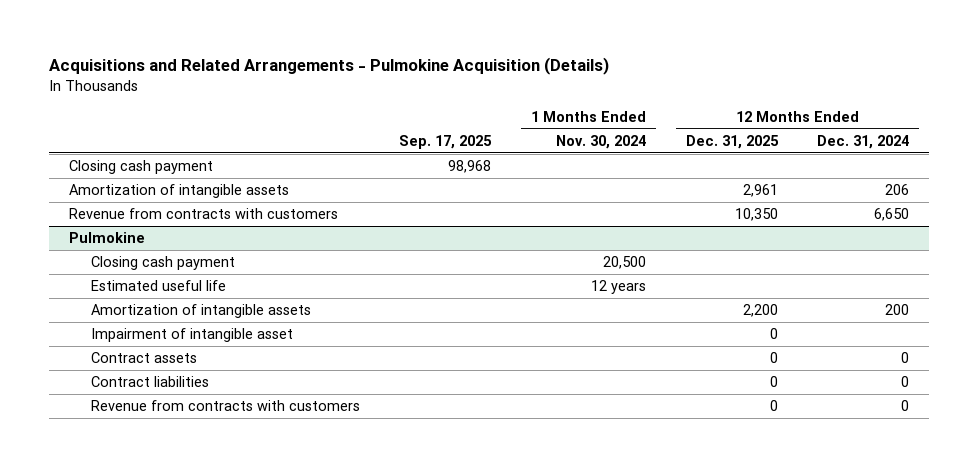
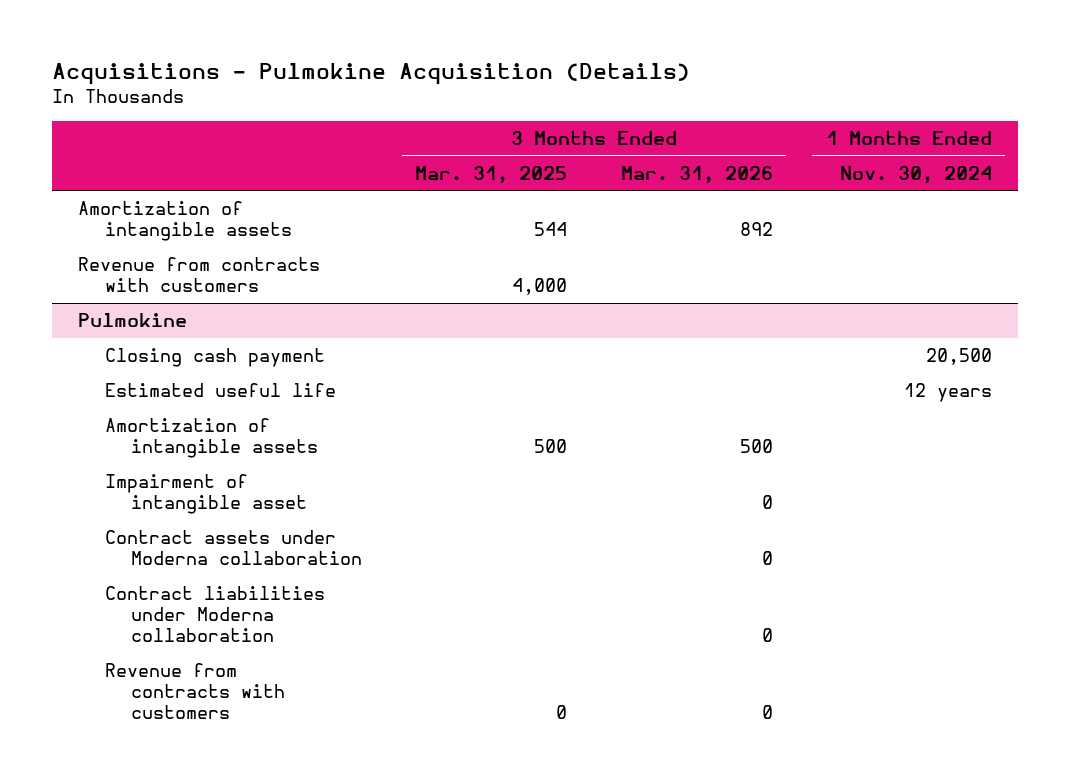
- Acquisitions and Related Arrangements - Pulmokine Acquisition (Details)
+ Acquisitions - Pulmokine Acquisition (Details)
- | Sep. 17, 2025 | 1 Months Ended Nov. 30, 2024 | 12 Months Ended Dec. 31, 2025 | 12 Months Ended Dec. 31, 2024
+ | 3 Months Ended Mar. 31, 2025 | 3 Months Ended Mar. 31, 2026 | 1 Months Ended Nov. 30, 2024
- Closing cash payment | 98,968 | | |
@ Pulmokine
- Contract assets | | | 0 | 0
- Contract liabilities | | | 0 | 0
+ Contract assets under Moderna collaboration | | 0 |
+ Contract liabilities under Moderna collaboration | | 0 |

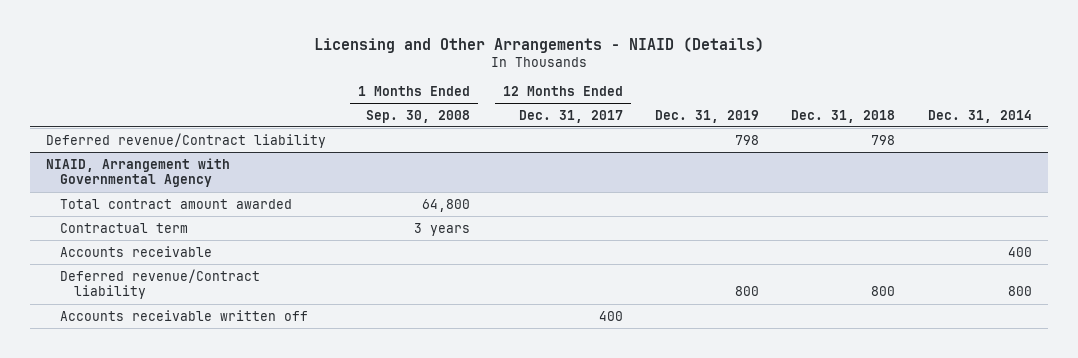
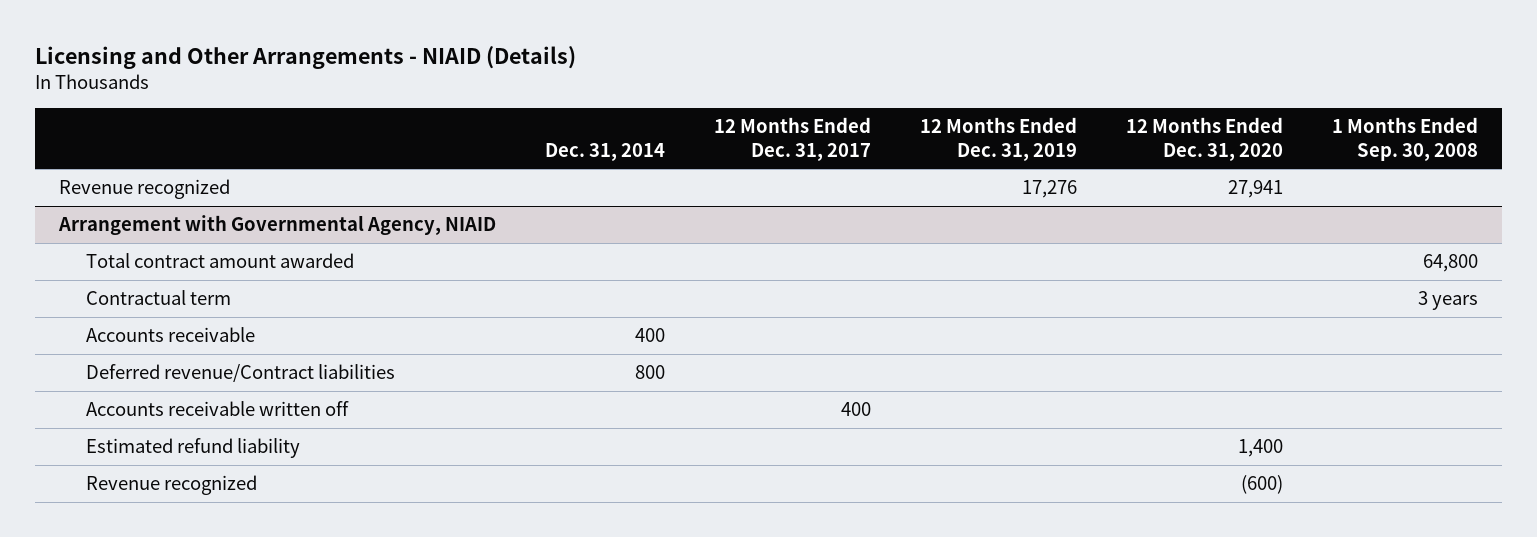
- | 1 Months Ended Sep. 30, 2008 | 12 Months Ended Dec. 31, 2017 | Dec. 31, 2019 | Dec. 31, 2018 | Dec. 31, 2014
+ | Dec. 31, 2014 | 12 Months Ended Dec. 31, 2017 | 12 Months Ended Dec. 31, 2019 | 12 Months Ended Dec. 31, 2020 | 1 Months Ended Sep. 30, 2008
- Deferred revenue/Contract liability | | | 798 | 798 |
- NIAID, Arrangement with Governmental Agency
+ Revenue recognized | | | 17,276 | 27,941 |
+ Arrangement with Governmental Agency, NIAID
- Deferred revenue/Contract liability | | | 800 | 800 | 800
+ Deferred revenue/Contract liabilities | 800 | | | |
+ Estimated refund liability | | | | 1,400 |
+ Revenue recognized | | | | (600) |

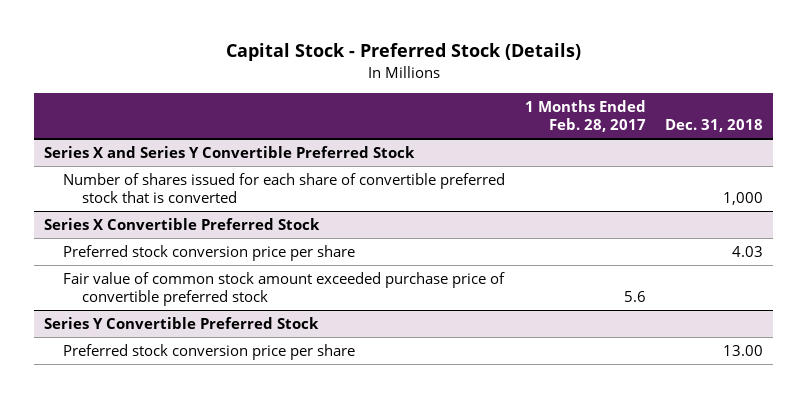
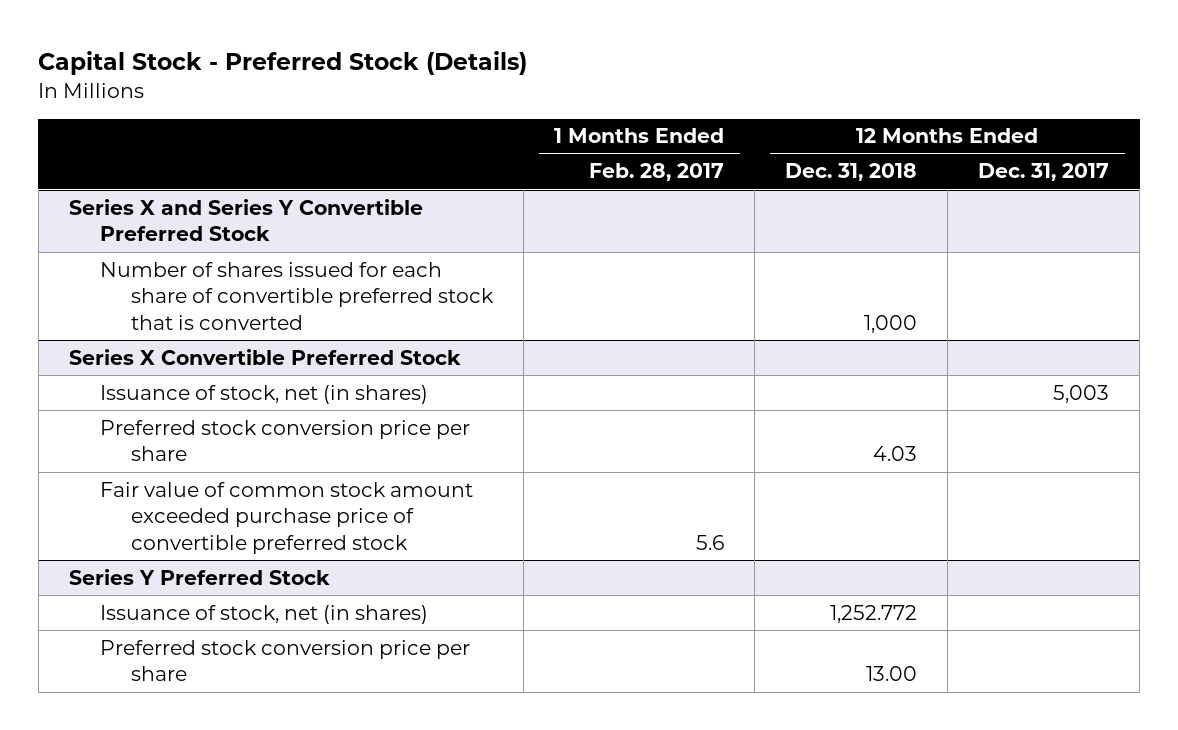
- | 1 Months Ended Feb. 28, 2017 | Dec. 31, 2018
+ | 1 Months Ended Feb. 28, 2017 | 12 Months Ended Dec. 31, 2018 | 12 Months Ended Dec. 31, 2017
@ Series X Convertible Preferred Stock
+ Issuance of stock, net (in shares) | | | 5,003
- Series Y Convertible Preferred Stock
+ Series Y Preferred Stock
+ Issuance of stock, net (in shares) | | 1,252.772 |

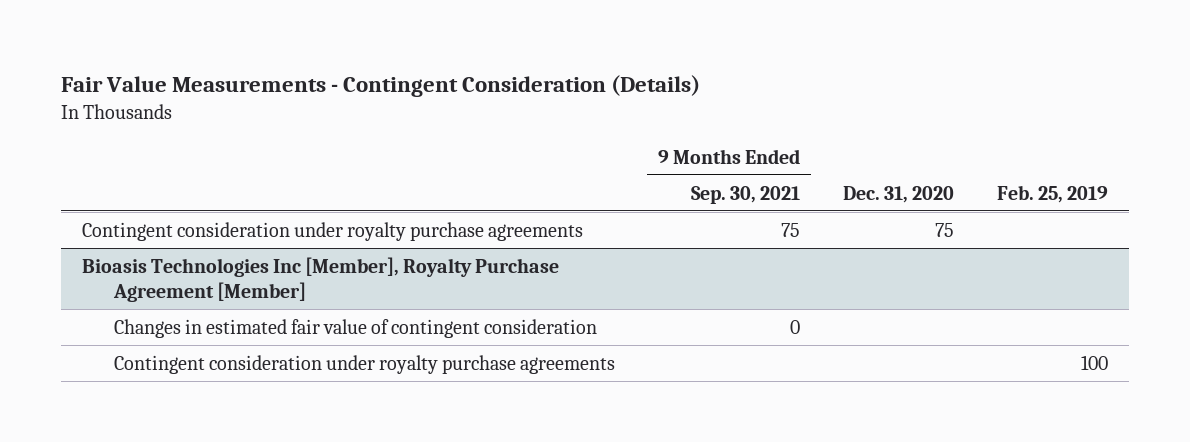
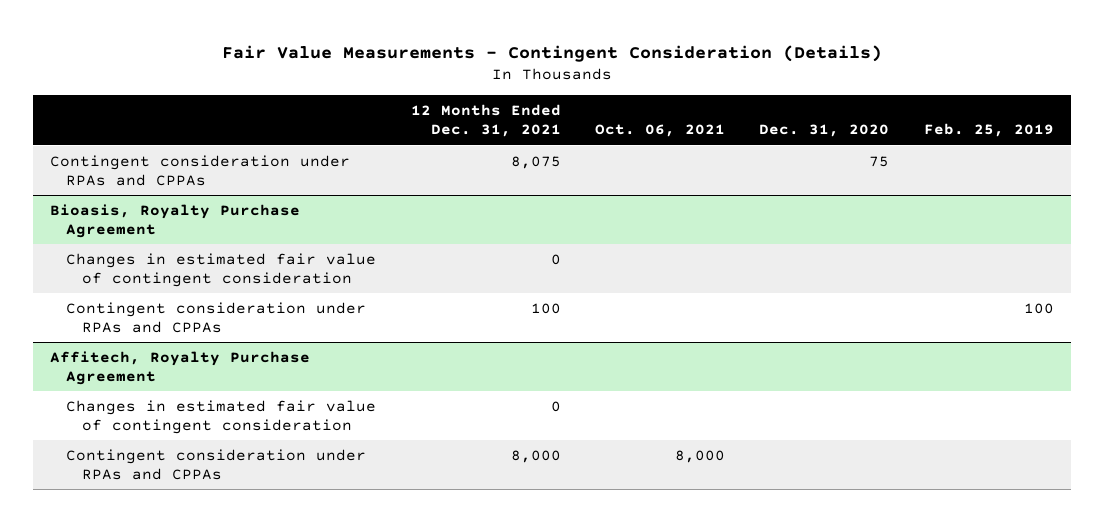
- | 9 Months Ended Sep. 30, 2021 | Dec. 31, 2020 | Feb. 25, 2019
+ | 12 Months Ended Dec. 31, 2021 | Oct. 06, 2021 | Dec. 31, 2020 | Feb. 25, 2019
- Contingent consideration under royalty purchase agreements | 75 | 75 |
- Bioasis Technologies Inc [Member], Royalty Purchase Agreement [Member]
+ Contingent consideration under RPAs and CPPAs | 8,075 | | 75 |
+ Bioasis, Royalty Purchase Agreement
- Contingent consideration under royalty purchase agreements | | | 100
+ Contingent consideration under RPAs and CPPAs | 100 | | | 100
+ Affitech, Royalty Purchase Agreement
+ Changes in estimated fair value of contingent consideration | 0 | | |
+ Contingent consideration under RPAs and CPPAs | 8,000 | 8,000 | |

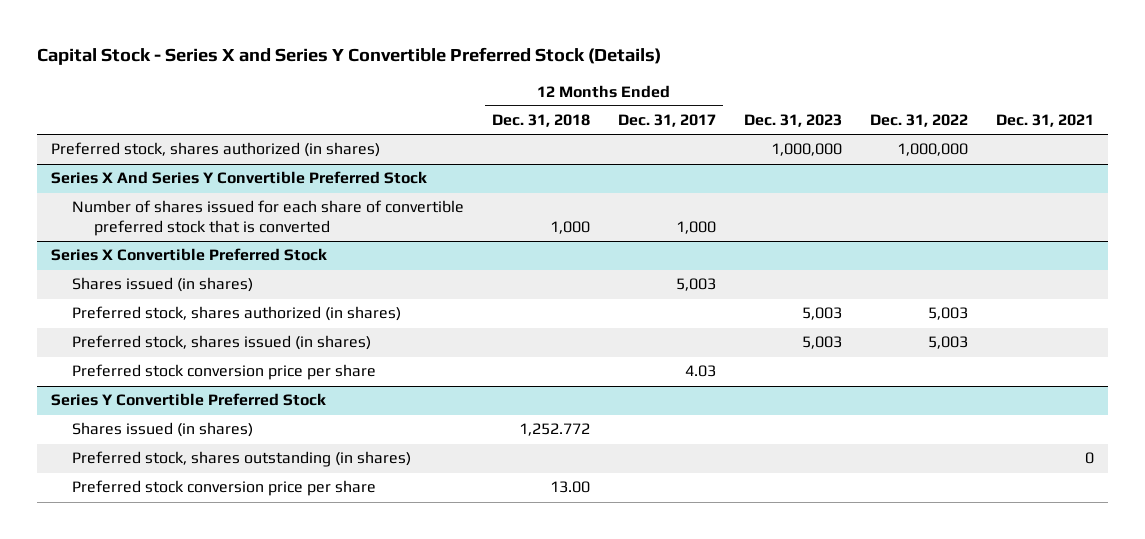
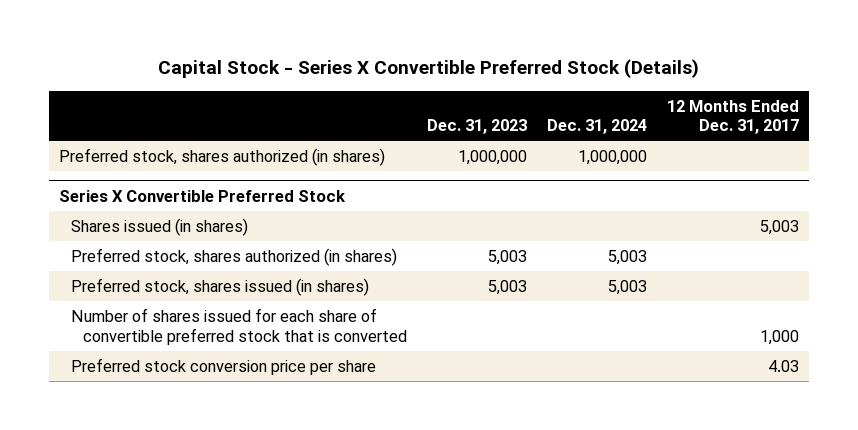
- Capital Stock - Series X and Series Y Convertible Preferred Stock (Details)
+ Capital Stock - Series X Convertible Preferred Stock (Details)
- | 12 Months Ended Dec. 31, 2018 | 12 Months Ended Dec. 31, 2017 | Dec. 31, 2023 | Dec. 31, 2022 | Dec. 31, 2021
+ | Dec. 31, 2023 | Dec. 31, 2024 | 12 Months Ended Dec. 31, 2017
- Series X And Series Y Convertible Preferred Stock
- Number of shares issued for each share of convertible preferred stock that is converted | 1,000 | 1,000 | | |
@ Series X Convertible Preferred Stock
+ Number of shares issued for each share of convertible preferred stock that is converted | | | 1,000
- Series Y Convertible Preferred Stock
- Shares issued (in shares) | 1,252.772 | | | |
- Preferred stock, shares outstanding (in shares) | | | | | 0
- Preferred stock conversion price per share | 13.00 | | | |

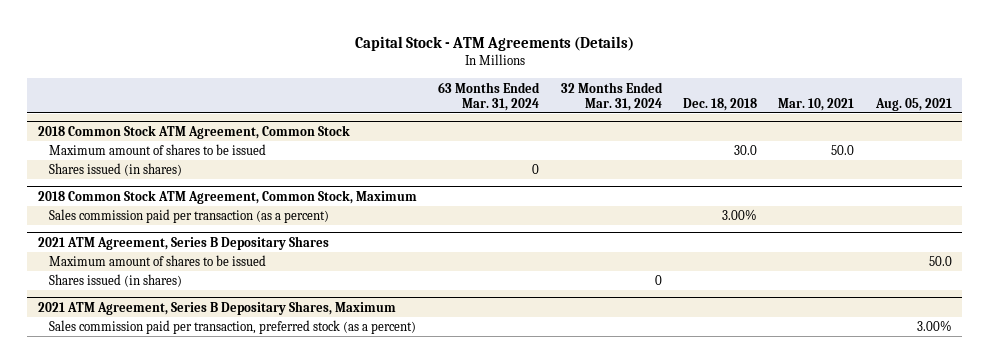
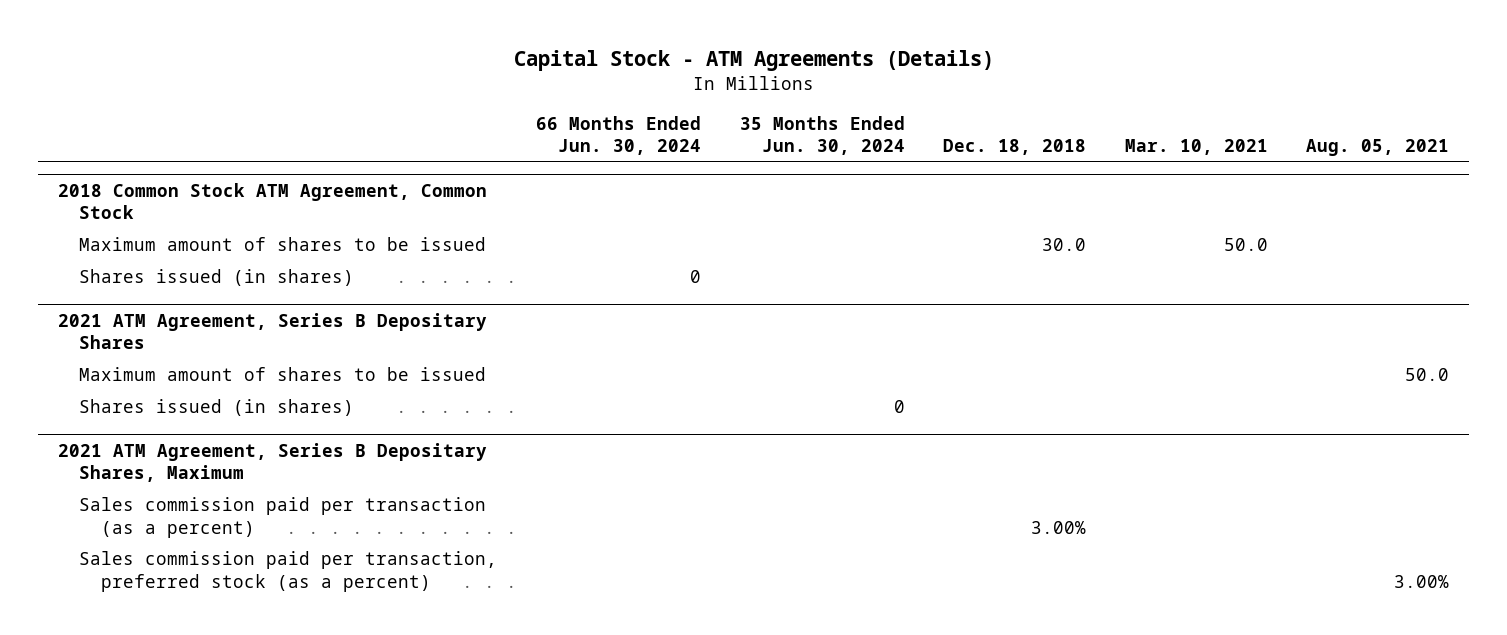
- | 63 Months Ended Mar. 31, 2024 | 32 Months Ended Mar. 31, 2024 | Dec. 18, 2018 | Mar. 10, 2021 | Aug. 05, 2021
+ | 66 Months Ended Jun. 30, 2024 | 35 Months Ended Jun. 30, 2024 | Dec. 18, 2018 | Mar. 10, 2021 | Aug. 05, 2021
- 2018 Common Stock ATM Agreement, Common Stock, Maximum
- Sales commission paid per transaction (as a percent) | | | 3.00% | |
@ 2021 ATM Agreement, Series B Depositary Shares, Maximum
+ Sales commission paid per transaction (as a percent) | | | 3.00% | |

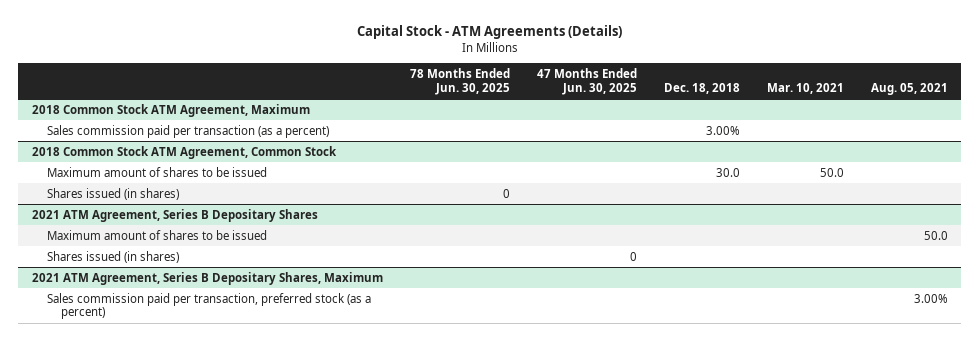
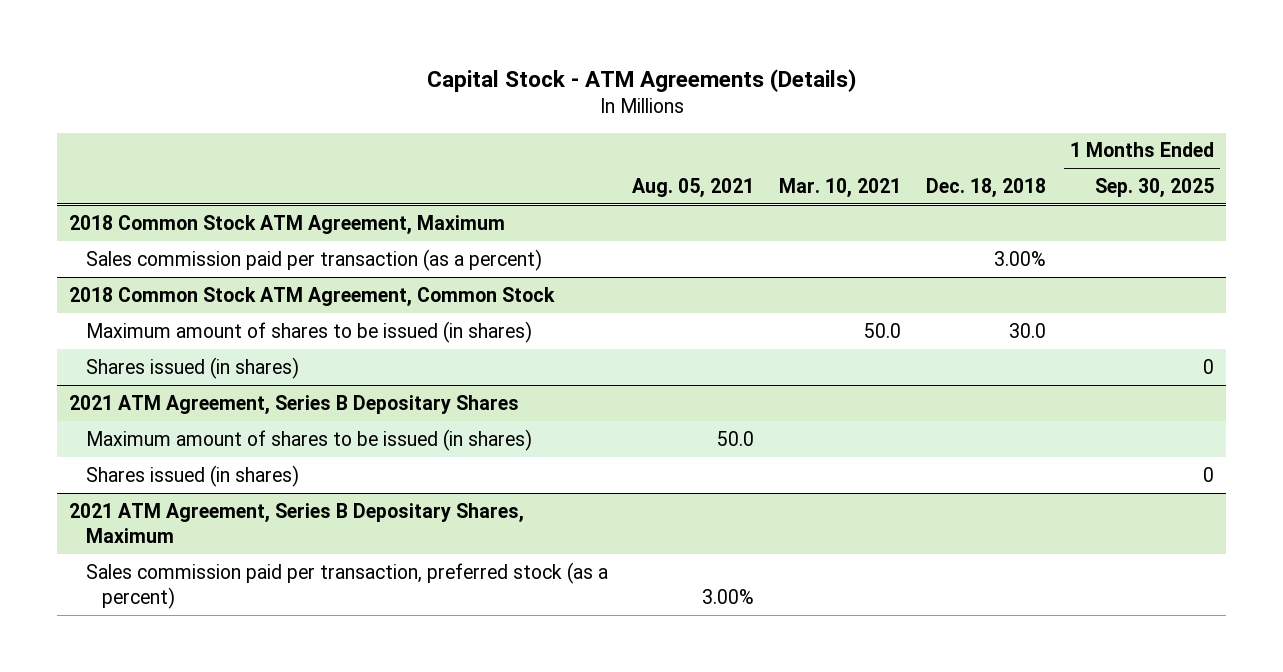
- | 78 Months Ended Jun. 30, 2025 | 47 Months Ended Jun. 30, 2025 | Dec. 18, 2018 | Mar. 10, 2021 | Aug. 05, 2021
+ | Aug. 05, 2021 | Mar. 10, 2021 | Dec. 18, 2018 | 1 Months Ended Sep. 30, 2025
@ 2018 Common Stock ATM Agreement, Common Stock
- Maximum amount of shares to be issued | | | 30.0 | 50.0 |
+ Maximum amount of shares to be issued (in shares) | | 50.0 | 30.0 |
@ 2021 ATM Agreement, Series B Depositary Shares
- Maximum amount of shares to be issued | | | | | 50.0
+ Maximum amount of shares to be issued (in shares) | 50.0 | | |

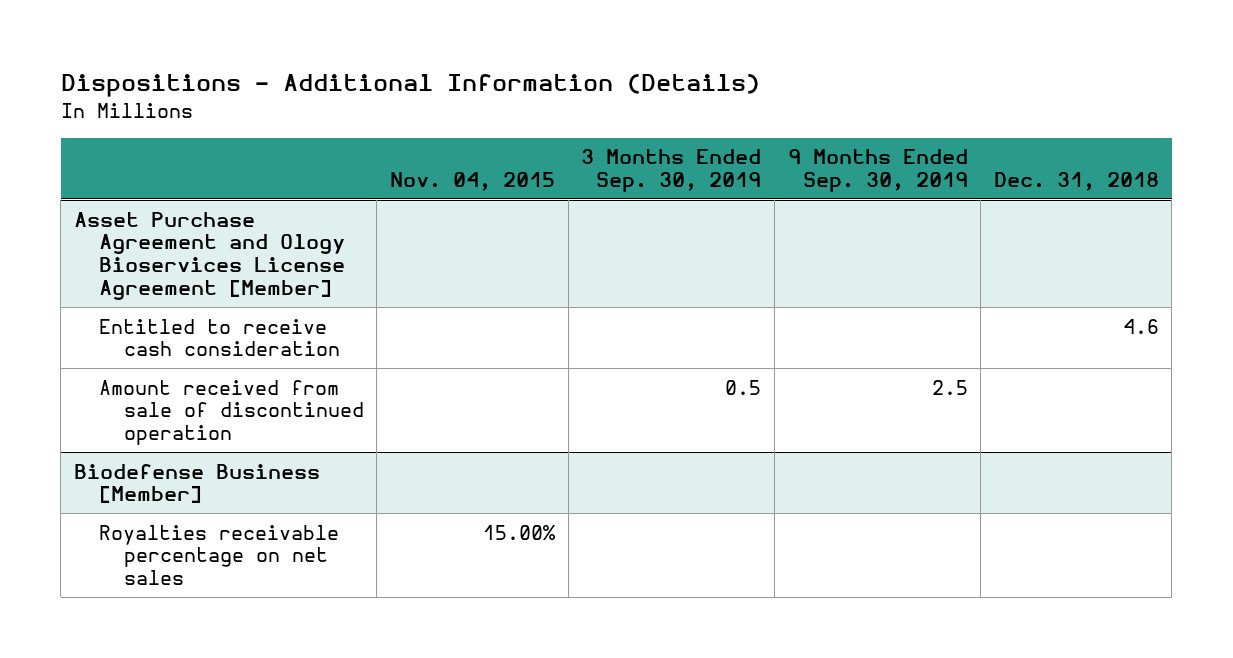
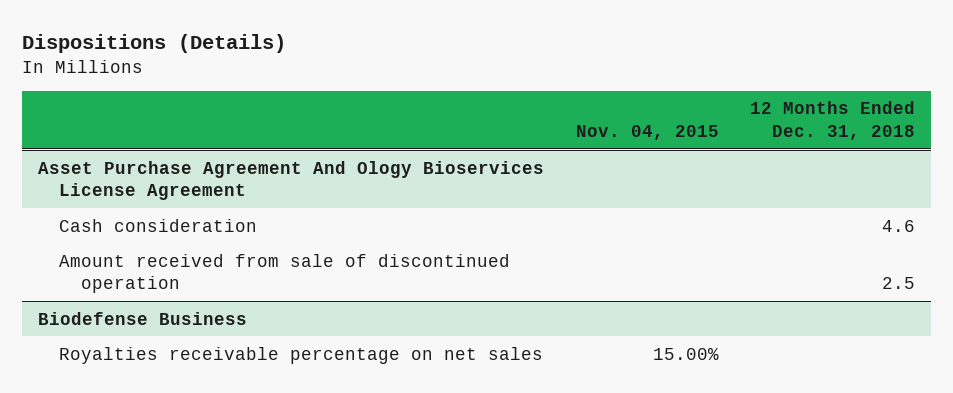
- Dispositions - Additional Information (Details)
+ Dispositions (Details)
- | Nov. 04, 2015 | 3 Months Ended Sep. 30, 2019 | 9 Months Ended Sep. 30, 2019 | Dec. 31, 2018
+ | Nov. 04, 2015 | 12 Months Ended Dec. 31, 2018
- Asset Purchase Agreement and Ology Bioservices License Agreement [Member]
- Entitled to receive cash consideration | | | | 4.6
+ Asset Purchase Agreement And Ology Bioservices License Agreement
+ Cash consideration | | 4.6
- Biodefense Business [Member]
+ Biodefense Business

